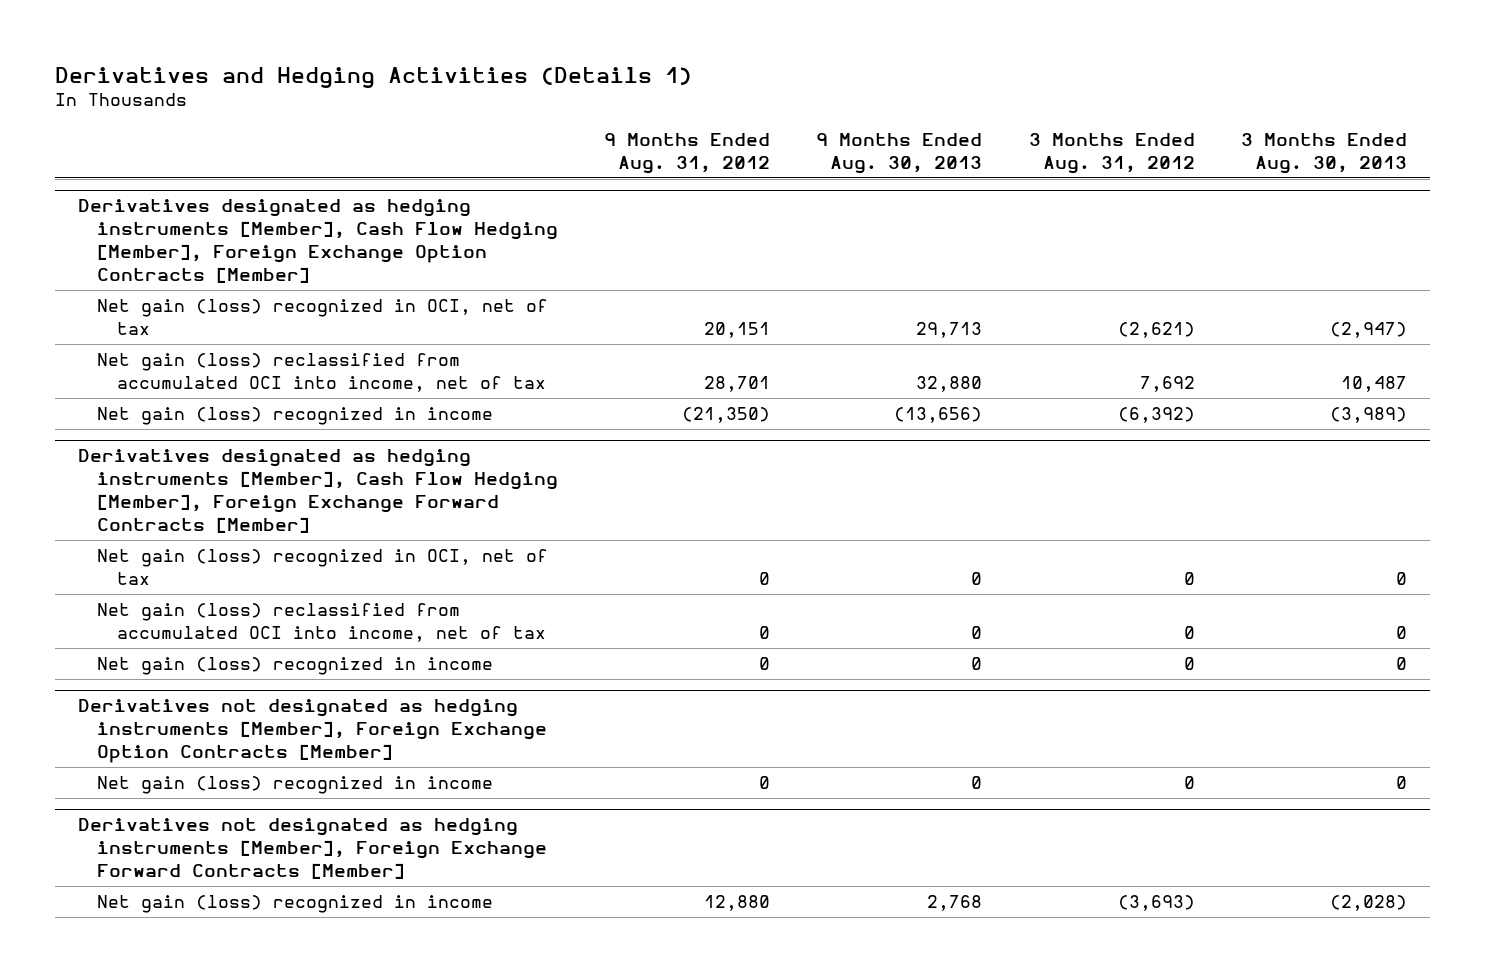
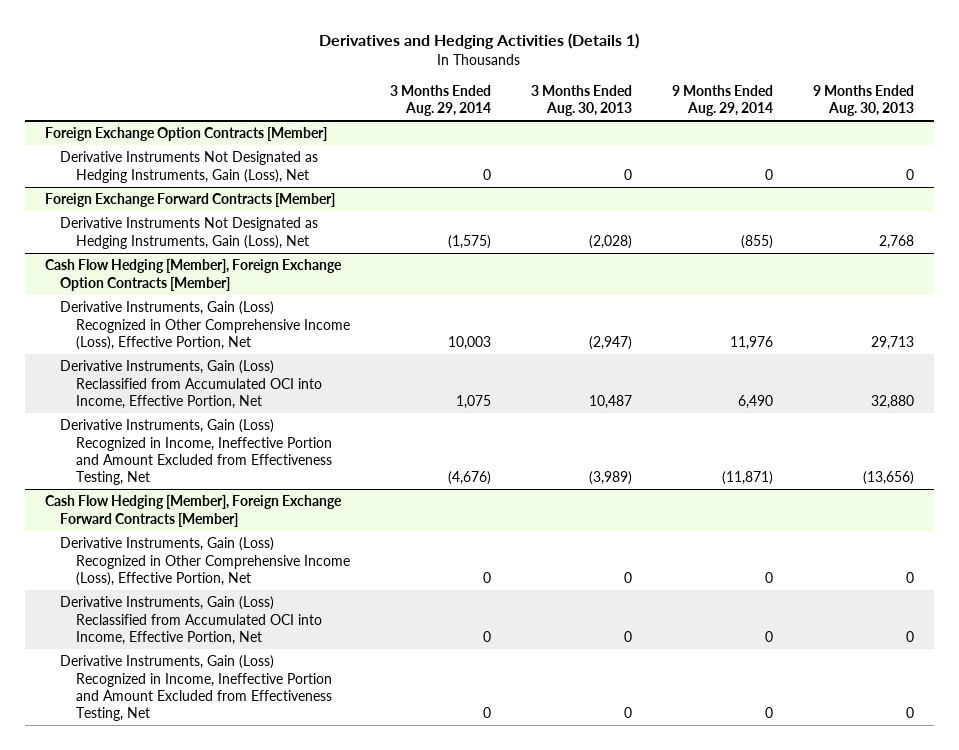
- | 9 Months Ended Aug. 31, 2012 | 9 Months Ended Aug. 30, 2013 | 3 Months Ended Aug. 31, 2012 | 3 Months Ended Aug. 30, 2013
+ | 3 Months Ended Aug. 29, 2014 | 3 Months Ended Aug. 30, 2013 | 9 Months Ended Aug. 29, 2014 | 9 Months Ended Aug. 30, 2013
- Derivatives designated as hedging instruments [Member], Cash Flow Hedging [Member], Foreign Exchange Option Contracts [Member]
- Net gain (loss) recognized in OCI, net of tax | 20,151 | 29,713 | (2,621) | (2,947)
- Net gain (loss) reclassified from accumulated OCI into income, net of tax | 28,701 | 32,880 | 7,692 | 10,487
- Net gain (loss) recognized in income | (21,350) | (13,656) | (6,392) | (3,989)
- Derivatives designated as hedging instruments [Member], Cash Flow Hedging [Member], Foreign Exchange Forward Contracts [Member]
- Net gain (loss) recognized in OCI, net of tax | 0 | 0 | 0 | 0
- Net gain (loss) reclassified from accumulated OCI into income, net of tax | 0 | 0 | 0 | 0
- Net gain (loss) recognized in income | 0 | 0 | 0 | 0
- Derivatives not designated as hedging instruments [Member], Foreign Exchange Option Contracts [Member]
- Net gain (loss) recognized in income | 0 | 0 | 0 | 0
- Derivatives not designated as hedging instruments [Member], Foreign Exchange Forward Contracts [Member]
- Net gain (loss) recognized in income | 12,880 | 2,768 | (3,693) | (2,028)
+ Foreign Exchange Option Contracts [Member]
+ Derivative Instruments Not Designated as Hedging Instruments, Gain (Loss), Net | 0 | 0 | 0 | 0
+ Foreign Exchange Forward Contracts [Member]
+ Derivative Instruments Not Designated as Hedging Instruments, Gain (Loss), Net | (1,575) | (2,028) | (855) | 2,768
+ Cash Flow Hedging [Member], Foreign Exchange Option Contracts [Member]
+ Derivative Instruments, Gain (Loss) Recognized in Other Comprehensive Income (Loss), Effective Portion, Net | 10,003 | (2,947) | 11,976 | 29,713
+ Derivative Instruments, Gain (Loss) Reclassified from Accumulated OCI into Income, Effective Portion, Net | 1,075 | 10,487 | 6,490 | 32,880
+ Derivative Instruments, Gain (Loss) Recognized in Income, Ineffective Portion and Amount Excluded from Effectiveness Testing, Net | (4,676) | (3,989) | (11,871) | (13,656)
+ Cash Flow Hedging [Member], Foreign Exchange Forward Contracts [Member]
+ Derivative Instruments, Gain (Loss) Recognized in Other Comprehensive Income (Loss), Effective Portion, Net | 0 | 0 | 0 | 0
+ Derivative Instruments, Gain (Loss) Reclassified from Accumulated OCI into Income, Effective Portion, Net | 0 | 0 | 0 | 0
+ Derivative Instruments, Gain (Loss) Recognized in Income, Ineffective Portion and Amount Excluded from Effectiveness Testing, Net | 0 | 0 | 0 | 0

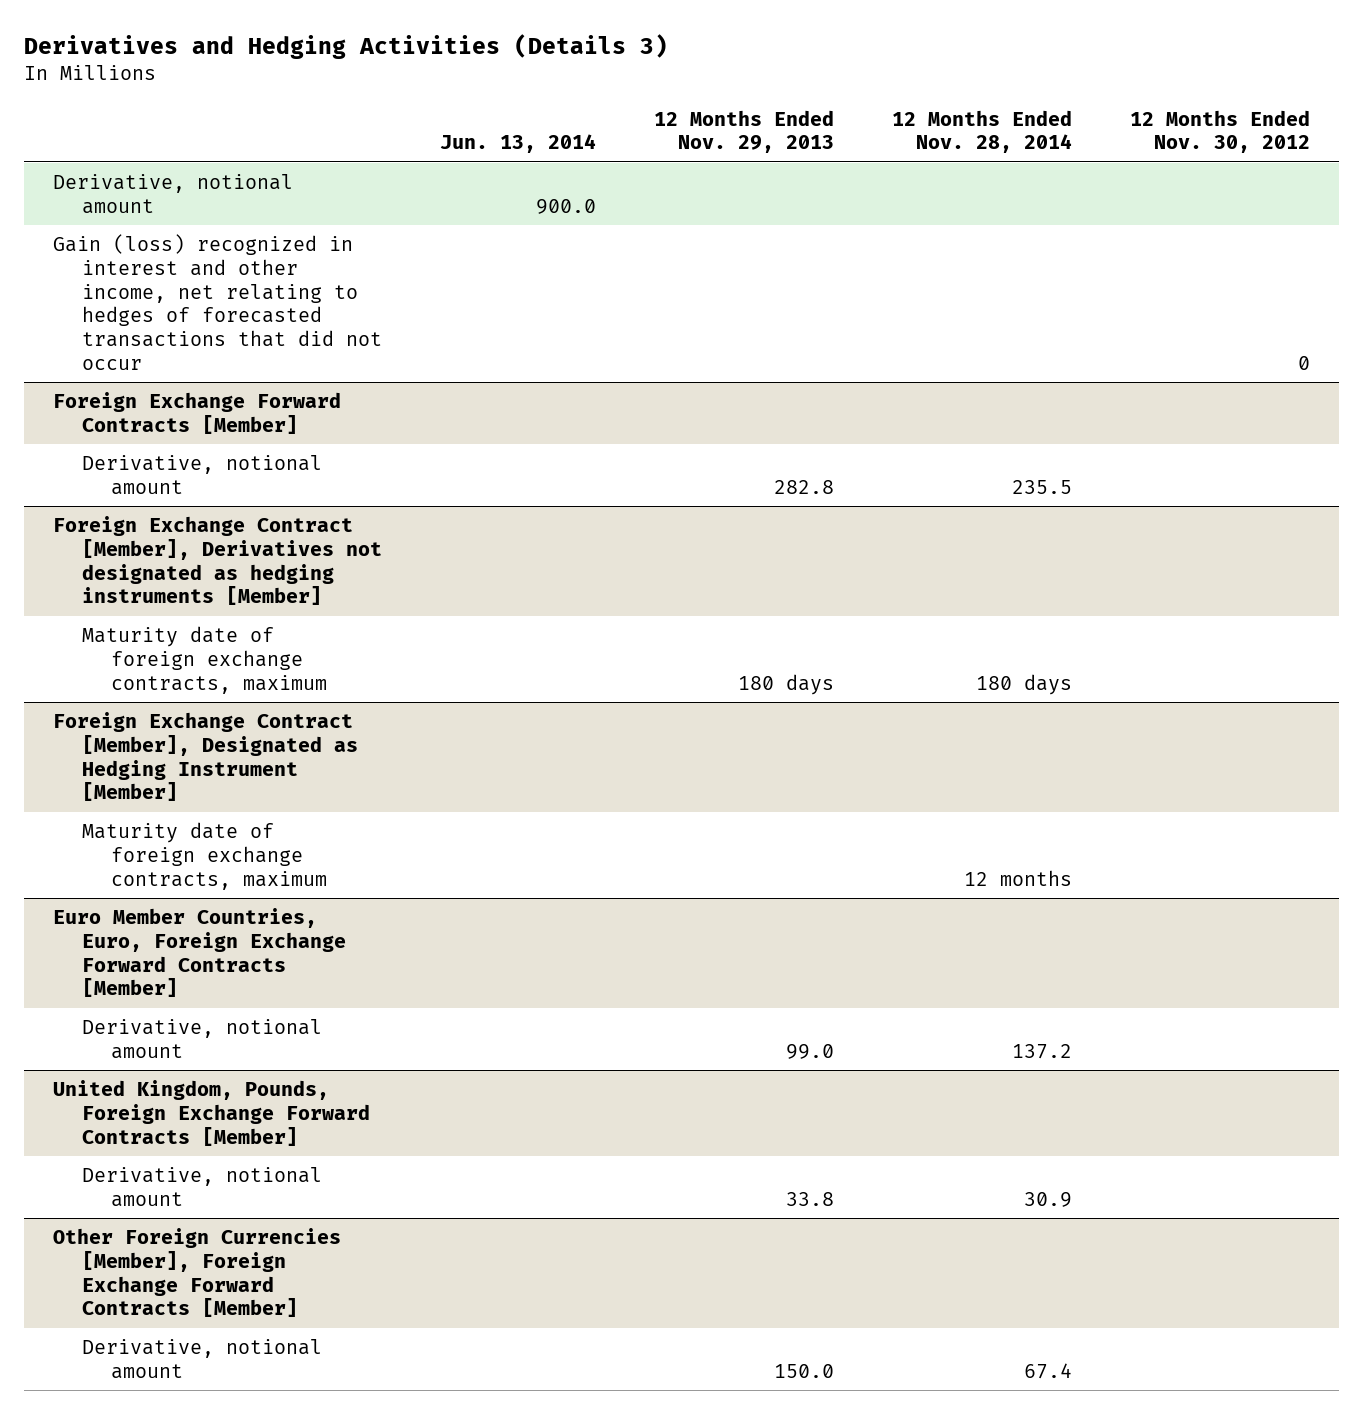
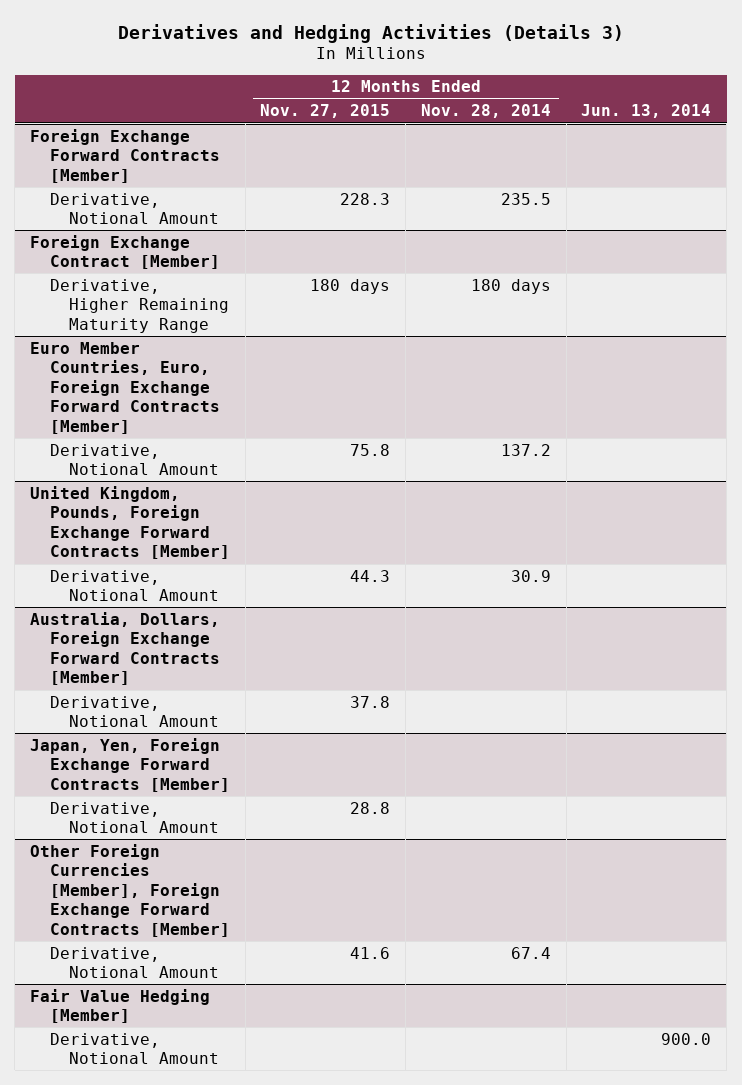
- | Jun. 13, 2014 | 12 Months Ended Nov. 29, 2013 | 12 Months Ended Nov. 28, 2014 | 12 Months Ended Nov. 30, 2012
+ | 12 Months Ended Nov. 27, 2015 | 12 Months Ended Nov. 28, 2014 | Jun. 13, 2014
- Derivative, notional amount | 900.0 | | |
- Gain (loss) recognized in interest and other income, net relating to hedges of forecasted transactions that did not occur | | | | 0
@ Foreign Exchange Forward Contracts [Member]
- Derivative, notional amount | | 282.8 | 235.5 |
- Foreign Exchange Contract [Member], Derivatives not designated as hedging instruments [Member]
- Maturity date of foreign exchange contracts, maximum | | 180 days | 180 days |
- Foreign Exchange Contract [Member], Designated as Hedging Instrument [Member]
- Maturity date of foreign exchange contracts, maximum | | | 12 months |
@ Foreign Exchange Forward Contracts [Member]
+ Derivative, Notional Amount | 228.3 | 235.5 |
+ Foreign Exchange Contract [Member]
+ Derivative, Higher Remaining Maturity Range | 180 days | 180 days |
@ Euro Member Countries, Euro, Foreign Exchange Forward Contracts [Member]
- Derivative, notional amount | | 99.0 | 137.2 |
+ Derivative, Notional Amount | 75.8 | 137.2 |
@ United Kingdom, Pounds, Foreign Exchange Forward Contracts [Member]
- Derivative, notional amount | | 33.8 | 30.9 |
+ Derivative, Notional Amount | 44.3 | 30.9 |
+ Australia, Dollars, Foreign Exchange Forward Contracts [Member]
+ Derivative, Notional Amount | 37.8 | |
+ Japan, Yen, Foreign Exchange Forward Contracts [Member]
+ Derivative, Notional Amount | 28.8 | |
@ Other Foreign Currencies [Member], Foreign Exchange Forward Contracts [Member]
- Derivative, notional amount | | 150.0 | 67.4 |
+ Derivative, Notional Amount | 41.6 | 67.4 |
+ Fair Value Hedging [Member]
+ Derivative, Notional Amount | | | 900.0

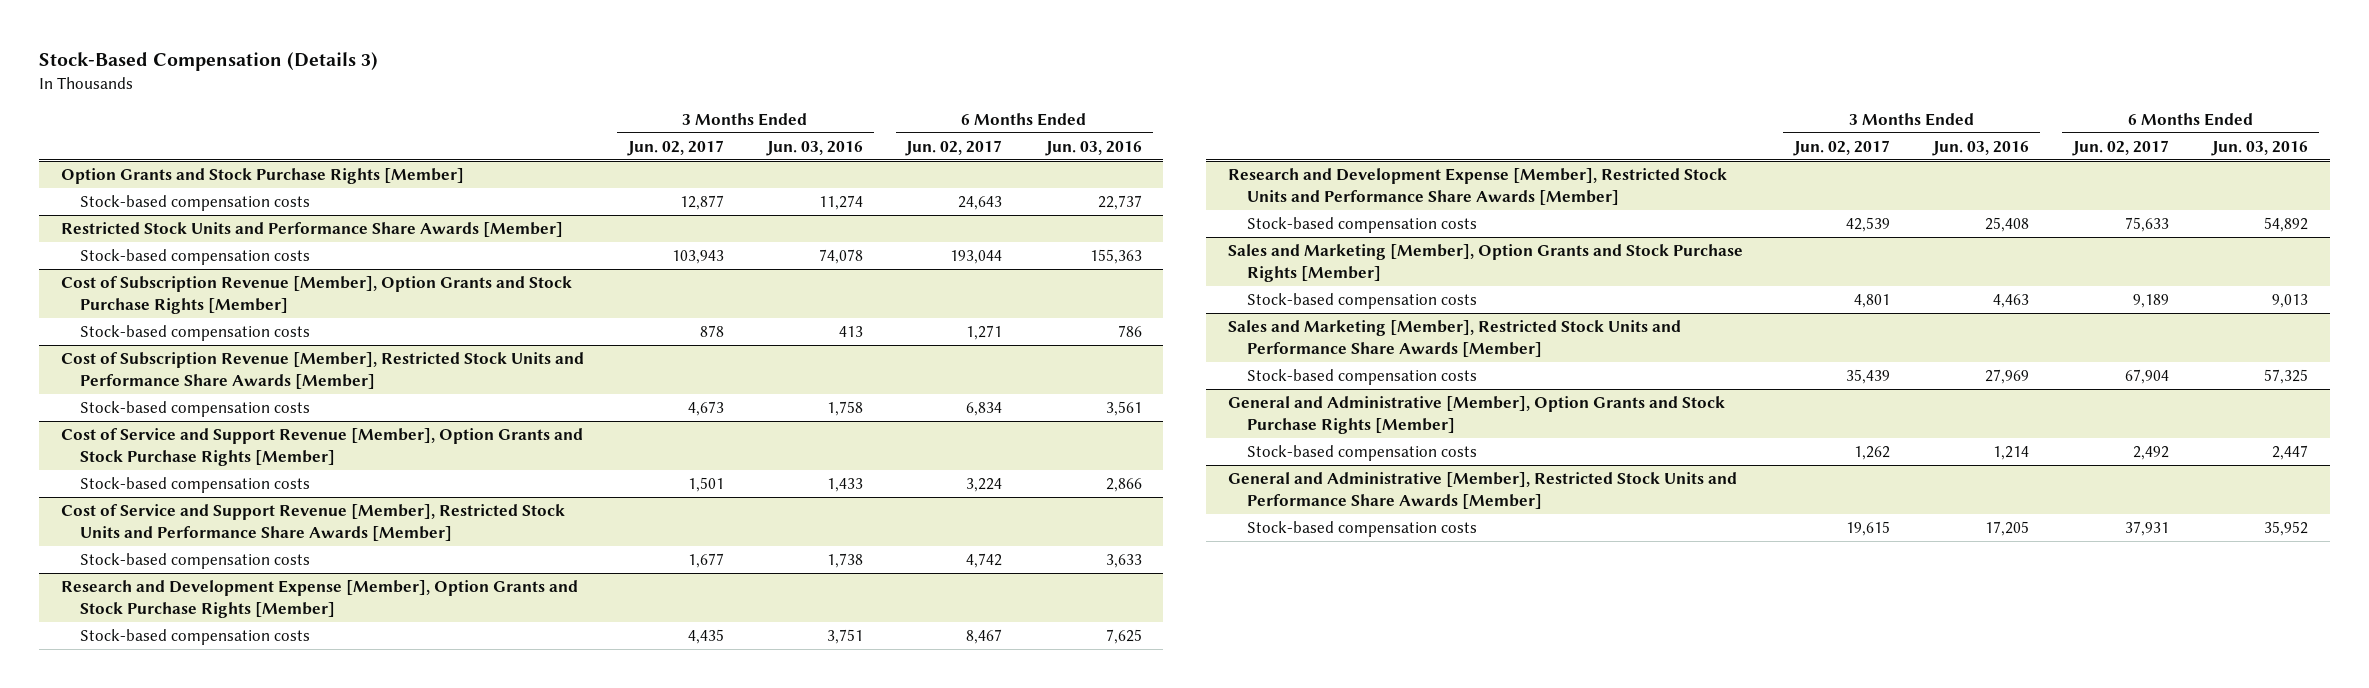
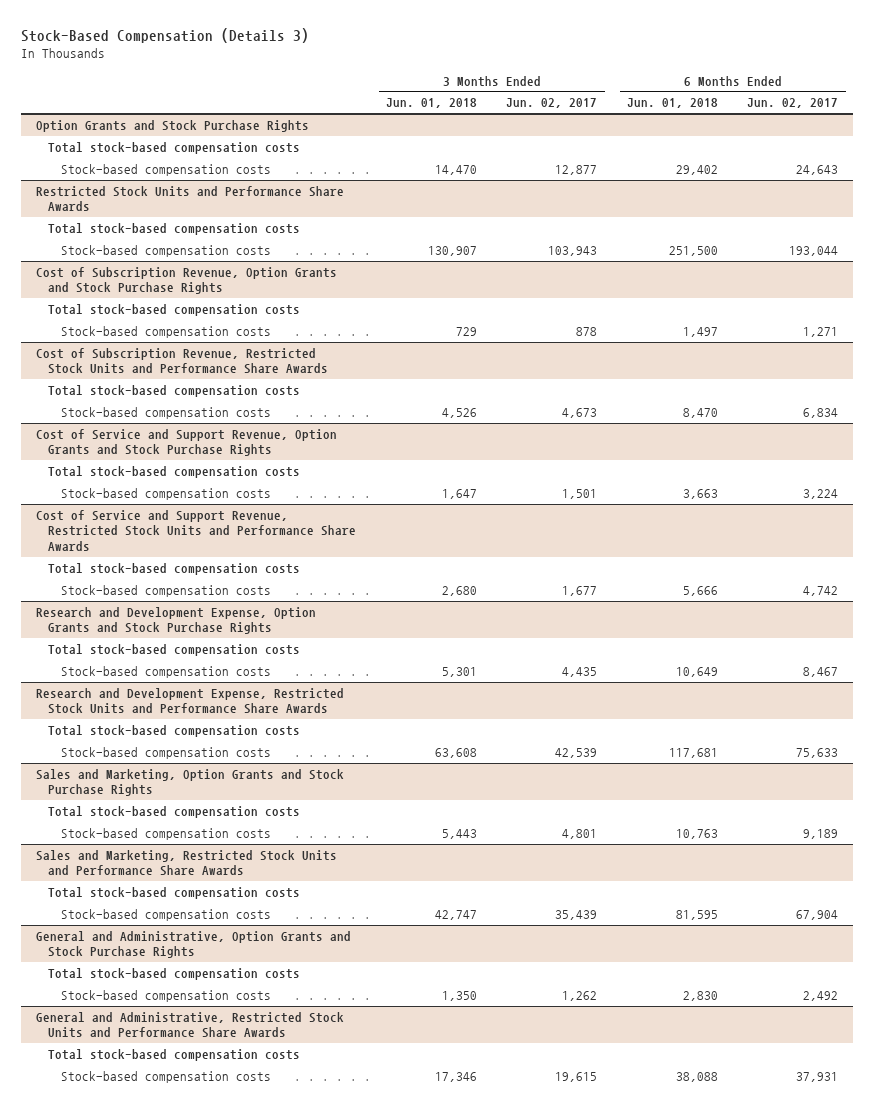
- | 3 Months Ended Jun. 02, 2017 | 3 Months Ended Jun. 03, 2016 | 6 Months Ended Jun. 02, 2017 | 6 Months Ended Jun. 03, 2016
+ | 3 Months Ended Jun. 01, 2018 | 3 Months Ended Jun. 02, 2017 | 6 Months Ended Jun. 01, 2018 | 6 Months Ended Jun. 02, 2017
- Option Grants and Stock Purchase Rights [Member]
+ Option Grants and Stock Purchase Rights
+ Total stock-based compensation costs
- Restricted Stock Units and Performance Share Awards [Member]
+ Restricted Stock Units and Performance Share Awards
+ Total stock-based compensation costs
- Cost of Subscription Revenue [Member], Option Grants and Stock Purchase Rights [Member]
+ Cost of Subscription Revenue, Option Grants and Stock Purchase Rights
+ Total stock-based compensation costs
- Cost of Subscription Revenue [Member], Restricted Stock Units and Performance Share Awards [Member]
+ Cost of Subscription Revenue, Restricted Stock Units and Performance Share Awards
+ Total stock-based compensation costs
- Cost of Service and Support Revenue [Member], Option Grants and Stock Purchase Rights [Member]
+ Cost of Service and Support Revenue, Option Grants and Stock Purchase Rights
+ Total stock-based compensation costs
- Cost of Service and Support Revenue [Member], Restricted Stock Units and Performance Share Awards [Member]
+ Cost of Service and Support Revenue, Restricted Stock Units and Performance Share Awards
+ Total stock-based compensation costs
- Research and Development Expense [Member], Option Grants and Stock Purchase Rights [Member]
+ Research and Development Expense, Option Grants and Stock Purchase Rights
+ Total stock-based compensation costs
- Research and Development Expense [Member], Restricted Stock Units and Performance Share Awards [Member]
+ Research and Development Expense, Restricted Stock Units and Performance Share Awards
+ Total stock-based compensation costs
- Sales and Marketing [Member], Option Grants and Stock Purchase Rights [Member]
+ Sales and Marketing, Option Grants and Stock Purchase Rights
+ Total stock-based compensation costs
- Sales and Marketing [Member], Restricted Stock Units and Performance Share Awards [Member]
+ Sales and Marketing, Restricted Stock Units and Performance Share Awards
+ Total stock-based compensation costs
- General and Administrative [Member], Option Grants and Stock Purchase Rights [Member]
+ General and Administrative, Option Grants and Stock Purchase Rights
+ Total stock-based compensation costs
- General and Administrative [Member], Restricted Stock Units and Performance Share Awards [Member]
+ General and Administrative, Restricted Stock Units and Performance Share Awards
+ Total stock-based compensation costs

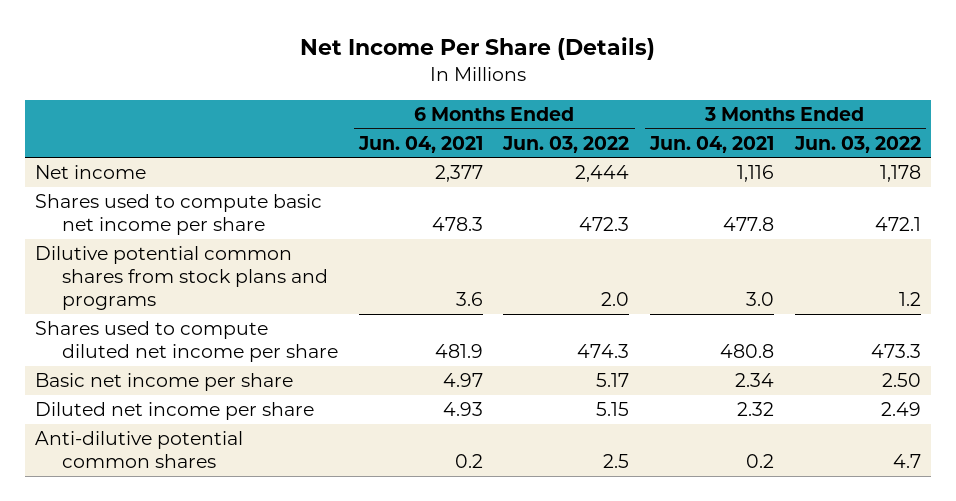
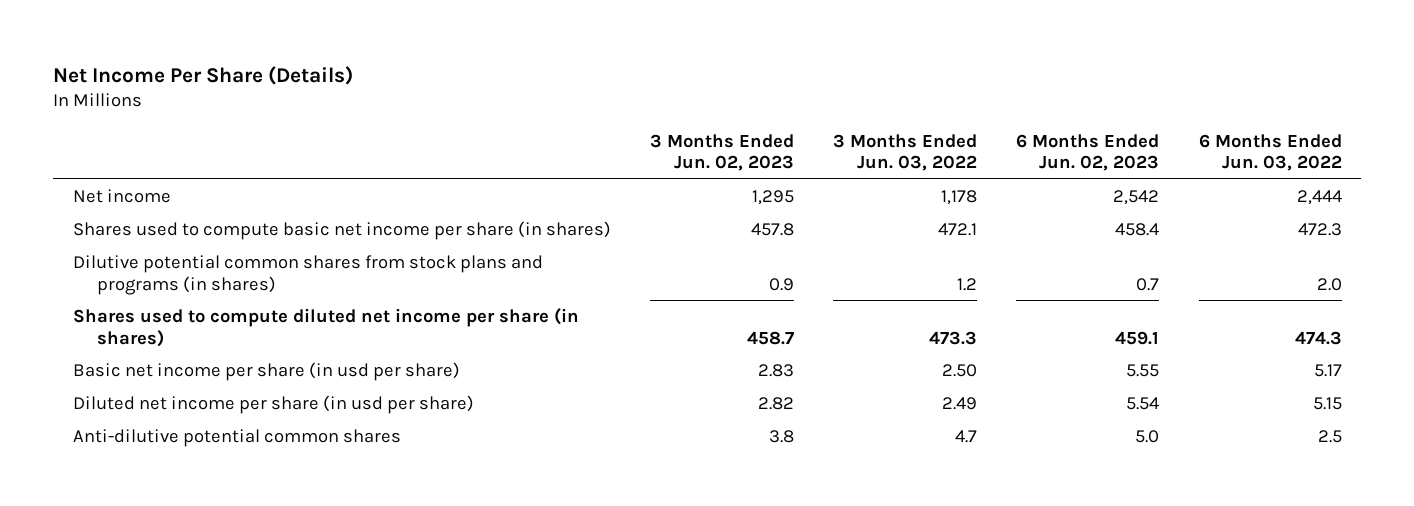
- | 6 Months Ended Jun. 04, 2021 | 6 Months Ended Jun. 03, 2022 | 3 Months Ended Jun. 04, 2021 | 3 Months Ended Jun. 03, 2022
+ | 3 Months Ended Jun. 02, 2023 | 3 Months Ended Jun. 03, 2022 | 6 Months Ended Jun. 02, 2023 | 6 Months Ended Jun. 03, 2022
- Shares used to compute basic net income per share | 478.3 | 472.3 | 477.8 | 472.1
- Dilutive potential common shares from stock plans and programs | 3.6 | 2.0 | 3.0 | 1.2
- Shares used to compute diluted net income per share | 481.9 | 474.3 | 480.8 | 473.3
- Basic net income per share | 4.97 | 5.17 | 2.34 | 2.50
- Diluted net income per share | 4.93 | 5.15 | 2.32 | 2.49
+ Shares used to compute basic net income per share (in shares) | 457.8 | 472.1 | 458.4 | 472.3
+ Dilutive potential common shares from stock plans and programs (in shares) | 0.9 | 1.2 | 0.7 | 2.0
+ Shares used to compute diluted net income per share (in shares) | 458.7 | 473.3 | 459.1 | 474.3
+ Basic net income per share (in usd per share) | 2.83 | 2.50 | 5.55 | 5.17
+ Diluted net income per share (in usd per share) | 2.82 | 2.49 | 5.54 | 5.15

